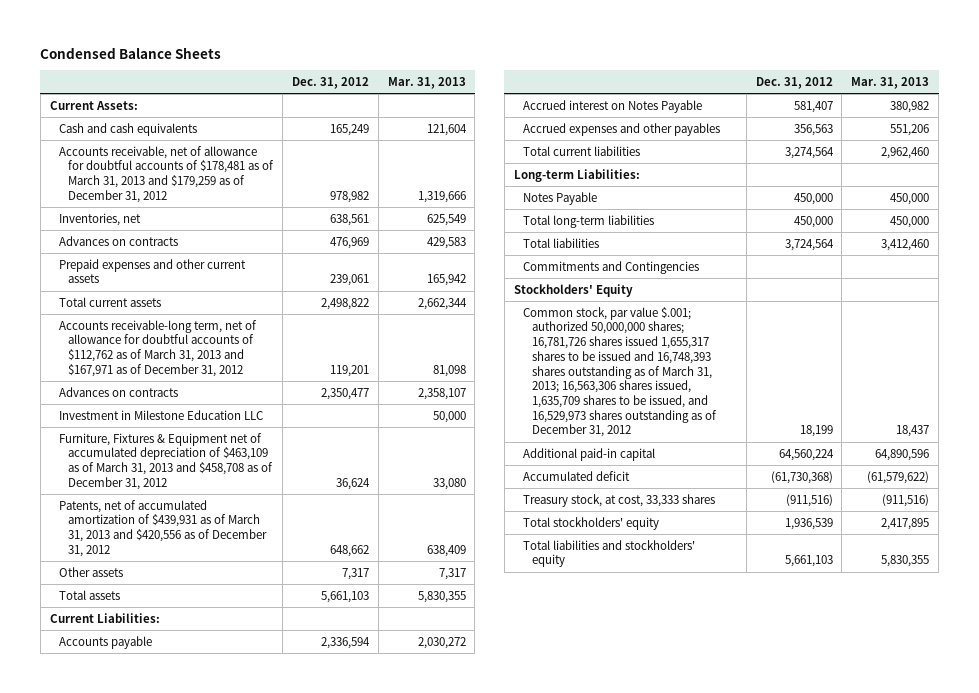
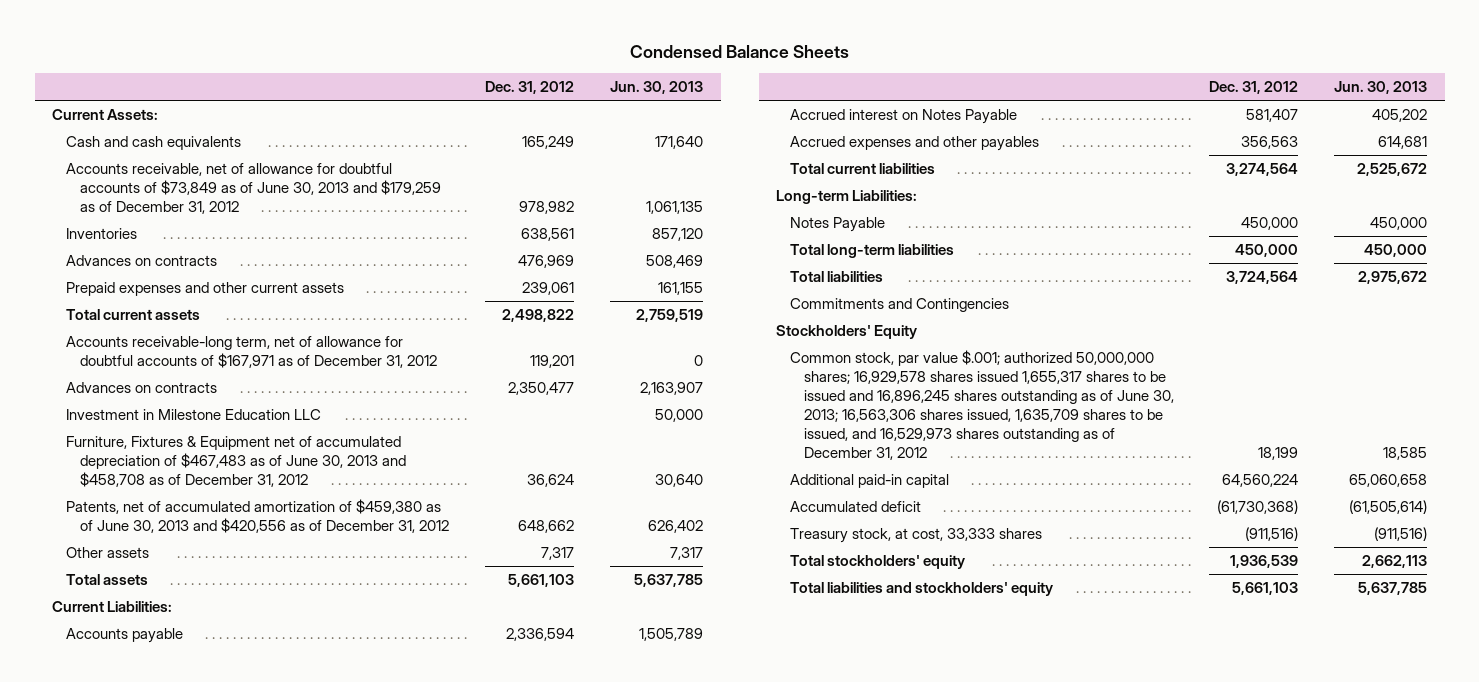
- | Dec. 31, 2012 | Mar. 31, 2013
+ | Dec. 31, 2012 | Jun. 30, 2013
- Accounts receivable, net of allowance for doubtful accounts of $178,481 as of March 31, 2013 and $179,259 as of December 31, 2012 | 978,982 | 1,319,666
- Inventories, net | 638,561 | 625,549
+ Accounts receivable, net of allowance for doubtful accounts of $73,849 as of June 30, 2013 and $179,259 as of December 31, 2012 | 978,982 | 1,061,135
+ Inventories | 638,561 | 857,120
- Accounts receivable-long term, net of allowance for doubtful accounts of $112,762 as of March 31, 2013 and $167,971 as of December 31, 2012 | 119,201 | 81,098
+ Accounts receivable-long term, net of allowance for doubtful accounts of $167,971 as of December 31, 2012 | 119,201 | 0
- Furniture, Fixtures & Equipment net of accumulated depreciation of $463,109 as of March 31, 2013 and $458,708 as of December 31, 2012 | 36,624 | 33,080
- Patents, net of accumulated amortization of $439,931 as of March 31, 2013 and $420,556 as of December 31, 2012 | 648,662 | 638,409
+ Furniture, Fixtures & Equipment net of accumulated depreciation of $467,483 as of June 30, 2013 and $458,708 as of December 31, 2012 | 36,624 | 30,640
+ Patents, net of accumulated amortization of $459,380 as of June 30, 2013 and $420,556 as of December 31, 2012 | 648,662 | 626,402
- Common stock, par value $.001; authorized 50,000,000 shares; 16,781,726 shares issued 1,655,317 shares to be issued and 16,748,393 shares outstanding as of March 31, 2013; 16,563,306 shares issued, 1,635,709 shares to be issued, and 16,529,973 shares outstanding as of December 31, 2012 | 18,199 | 18,437
+ Common stock, par value $.001; authorized 50,000,000 shares; 16,929,578 shares issued 1,655,317 shares to be issued and 16,896,245 shares outstanding as of June 30, 2013; 16,563,306 shares issued, 1,635,709 shares to be issued, and 16,529,973 shares outstanding as of December 31, 2012 | 18,199 | 18,585

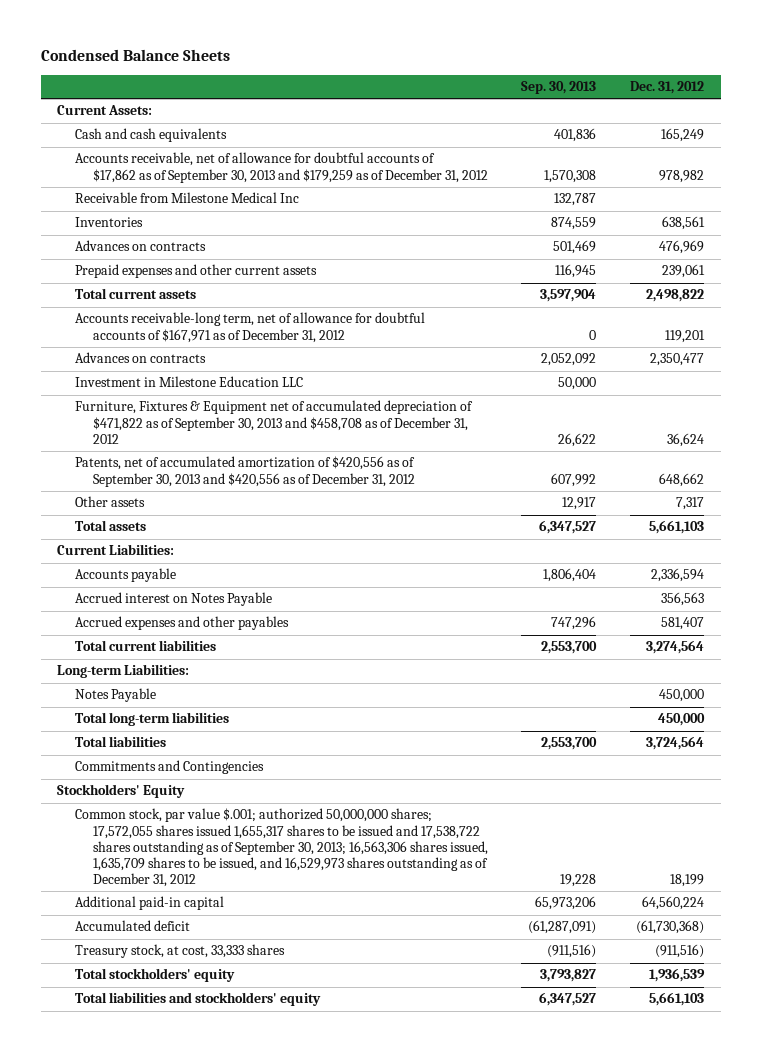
- | Dec. 31, 2012 | Jun. 30, 2013
+ | Sep. 30, 2013 | Dec. 31, 2012
- Accounts receivable, net of allowance for doubtful accounts of $73,849 as of June 30, 2013 and $179,259 as of December 31, 2012 | 978,982 | 1,061,135
+ Accounts receivable, net of allowance for doubtful accounts of $17,862 as of September 30, 2013 and $179,259 as of December 31, 2012 | 1,570,308 | 978,982
+ Receivable from Milestone Medical Inc | 132,787 |
- Furniture, Fixtures & Equipment net of accumulated depreciation of $467,483 as of June 30, 2013 and $458,708 as of December 31, 2012 | 36,624 | 30,640
- Patents, net of accumulated amortization of $459,380 as of June 30, 2013 and $420,556 as of December 31, 2012 | 648,662 | 626,402
+ Furniture, Fixtures & Equipment net of accumulated depreciation of $471,822 as of September 30, 2013 and $458,708 as of December 31, 2012 | 26,622 | 36,624
+ Patents, net of accumulated amortization of $420,556 as of September 30, 2013 and $420,556 as of December 31, 2012 | 607,992 | 648,662
- Accrued interest on Notes Payable | 581,407 | 405,202
- Accrued expenses and other payables | 356,563 | 614,681
+ Accrued interest on Notes Payable | | 356,563
+ Accrued expenses and other payables | 747,296 | 581,407
- Common stock, par value $.001; authorized 50,000,000 shares; 16,929,578 shares issued 1,655,317 shares to be issued and 16,896,245 shares outstanding as of June 30, 2013; 16,563,306 shares issued, 1,635,709 shares to be issued, and 16,529,973 shares outstanding as of December 31, 2012 | 18,199 | 18,585
+ Common stock, par value $.001; authorized 50,000,000 shares; 17,572,055 shares issued 1,655,317 shares to be issued and 17,538,722 shares outstanding as of September 30, 2013; 16,563,306 shares issued, 1,635,709 shares to be issued, and 16,529,973 shares outstanding as of December 31, 2012 | 19,228 | 18,199

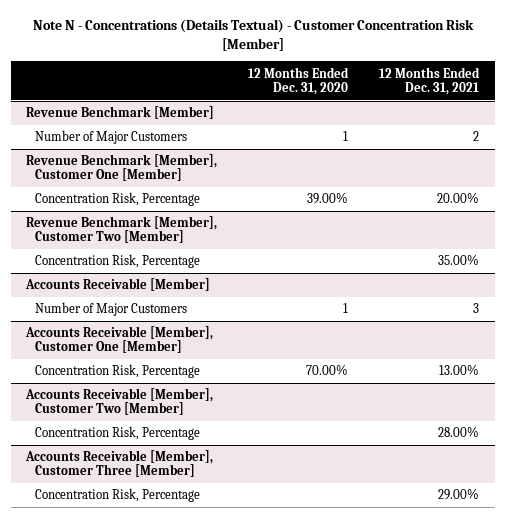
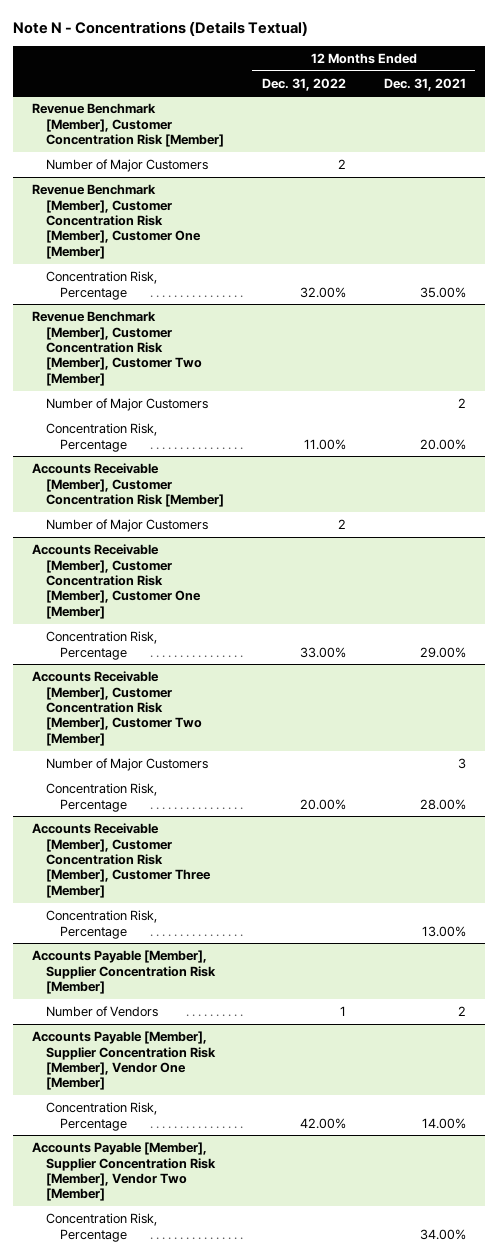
- Note N - Concentrations (Details Textual) - Customer Concentration Risk [Member]
+ Note N - Concentrations (Details Textual)
- | 12 Months Ended Dec. 31, 2020 | 12 Months Ended Dec. 31, 2021
+ | 12 Months Ended Dec. 31, 2022 | 12 Months Ended Dec. 31, 2021
- Revenue Benchmark [Member]
+ Revenue Benchmark [Member], Customer Concentration Risk [Member]
+ Number of Major Customers | 2 |
+ Revenue Benchmark [Member], Customer Concentration Risk [Member], Customer One [Member]
+ Concentration Risk, Percentage | 32.00% | 35.00%
+ Revenue Benchmark [Member], Customer Concentration Risk [Member], Customer Two [Member]
- Revenue Benchmark [Member], Customer One [Member]
- Revenue Benchmark [Member], Customer Two [Member]
- Concentration Risk, Percentage | | 35.00%
- Accounts Receivable [Member]
+ Accounts Receivable [Member], Customer Concentration Risk [Member]
+ Number of Major Customers | 2 |
+ Accounts Receivable [Member], Customer Concentration Risk [Member], Customer One [Member]
+ Concentration Risk, Percentage | 33.00% | 29.00%
+ Accounts Receivable [Member], Customer Concentration Risk [Member], Customer Two [Member]
- Accounts Receivable [Member], Customer One [Member]
- Concentration Risk, Percentage | 70.00% | 13.00%
- Accounts Receivable [Member], Customer Two [Member]
- Accounts Receivable [Member], Customer Three [Member]
- Concentration Risk, Percentage | | 29.00%
+ Accounts Receivable [Member], Customer Concentration Risk [Member], Customer Three [Member]
+ Concentration Risk, Percentage | | 13.00%
+ Accounts Payable [Member], Supplier Concentration Risk [Member]
+ Number of Vendors | 1 | 2
+ Accounts Payable [Member], Supplier Concentration Risk [Member], Vendor One [Member]
+ Concentration Risk, Percentage | 42.00% | 14.00%
+ Accounts Payable [Member], Supplier Concentration Risk [Member], Vendor Two [Member]
+ Concentration Risk, Percentage | | 34.00%

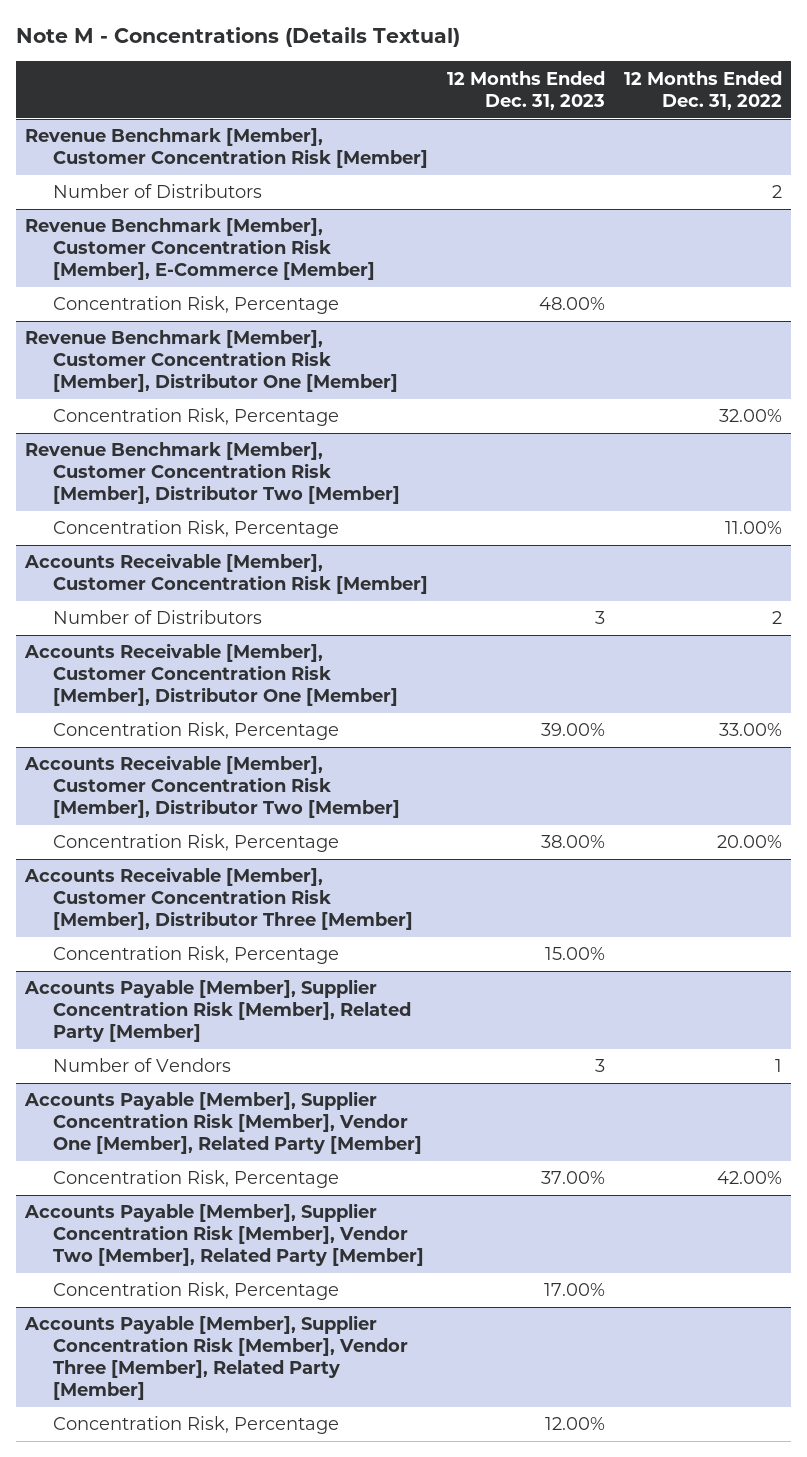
- Note N - Concentrations (Details Textual)
+ Note M - Concentrations (Details Textual)
- | 12 Months Ended Dec. 31, 2022 | 12 Months Ended Dec. 31, 2021
+ | 12 Months Ended Dec. 31, 2023 | 12 Months Ended Dec. 31, 2022
@ Revenue Benchmark [Member], Customer Concentration Risk [Member]
- Number of Major Customers | 2 |
- Revenue Benchmark [Member], Customer Concentration Risk [Member], Customer One [Member]
@ Revenue Benchmark [Member], Customer Concentration Risk [Member]
+ Number of Distributors | | 2
+ Revenue Benchmark [Member], Customer Concentration Risk [Member], E-Commerce [Member]
+ Concentration Risk, Percentage | 48.00% |
+ Revenue Benchmark [Member], Customer Concentration Risk [Member], Distributor One [Member]
- Revenue Benchmark [Member], Customer Concentration Risk [Member], Customer Two [Member]
- Number of Major Customers | | 2
+ Revenue Benchmark [Member], Customer Concentration Risk [Member], Distributor Two [Member]
@ Accounts Receivable [Member], Customer Concentration Risk [Member]
- Number of Major Customers | 2 |
- Accounts Receivable [Member], Customer Concentration Risk [Member], Customer One [Member]
@ Accounts Receivable [Member], Customer Concentration Risk [Member]
+ Number of Distributors | 3 | 2
+ Accounts Receivable [Member], Customer Concentration Risk [Member], Distributor One [Member]
- Accounts Receivable [Member], Customer Concentration Risk [Member], Customer Two [Member]
- Number of Major Customers | | 3
+ Accounts Receivable [Member], Customer Concentration Risk [Member], Distributor Two [Member]
- Accounts Receivable [Member], Customer Concentration Risk [Member], Customer Three [Member]
+ Accounts Receivable [Member], Customer Concentration Risk [Member], Distributor Three [Member]
- Accounts Payable [Member], Supplier Concentration Risk [Member]
+ Accounts Payable [Member], Supplier Concentration Risk [Member], Related Party [Member]
- Accounts Payable [Member], Supplier Concentration Risk [Member], Vendor One [Member]
+ Accounts Payable [Member], Supplier Concentration Risk [Member], Vendor One [Member], Related Party [Member]
- Accounts Payable [Member], Supplier Concentration Risk [Member], Vendor Two [Member]
+ Accounts Payable [Member], Supplier Concentration Risk [Member], Vendor Two [Member], Related Party [Member]
+ Accounts Payable [Member], Supplier Concentration Risk [Member], Vendor Three [Member], Related Party [Member]
+ Concentration Risk, Percentage | 12.00% |

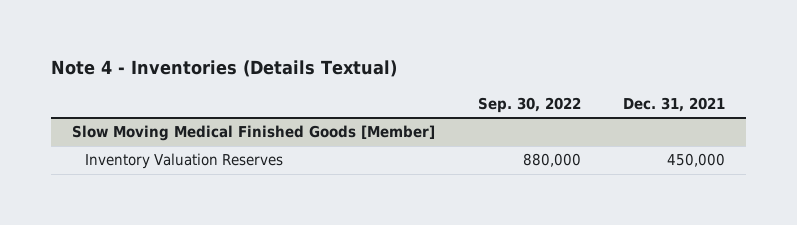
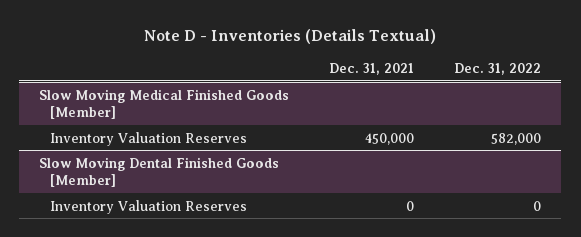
- Note 4 - Inventories (Details Textual)
+ Note D - Inventories (Details Textual)
- | Sep. 30, 2022 | Dec. 31, 2021
+ | Dec. 31, 2021 | Dec. 31, 2022
+ Slow Moving Dental Finished Goods [Member]
+ Inventory Valuation Reserves | 0 | 0

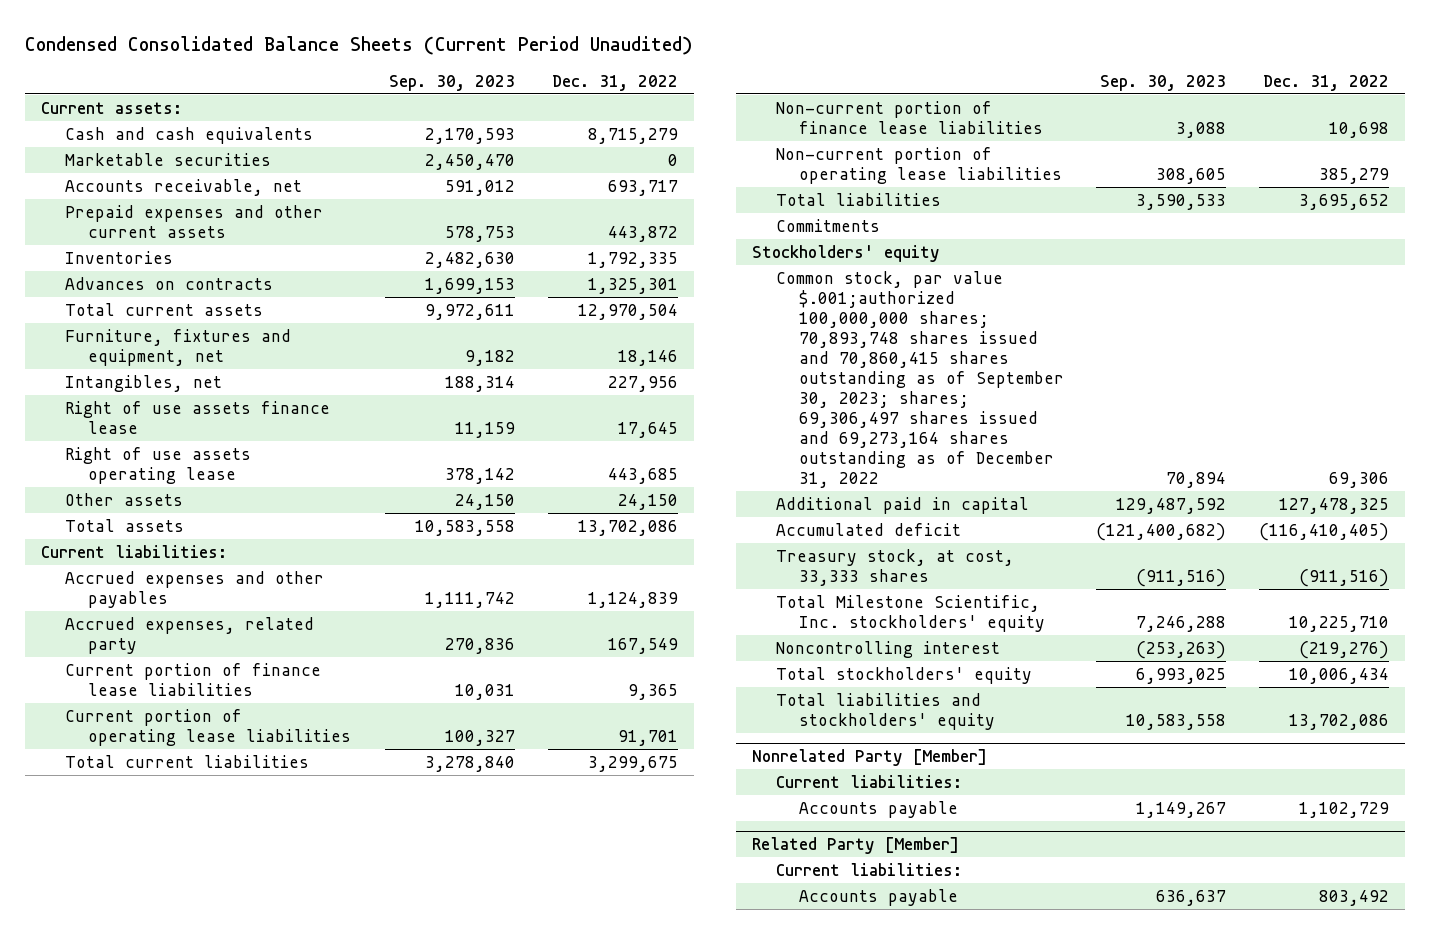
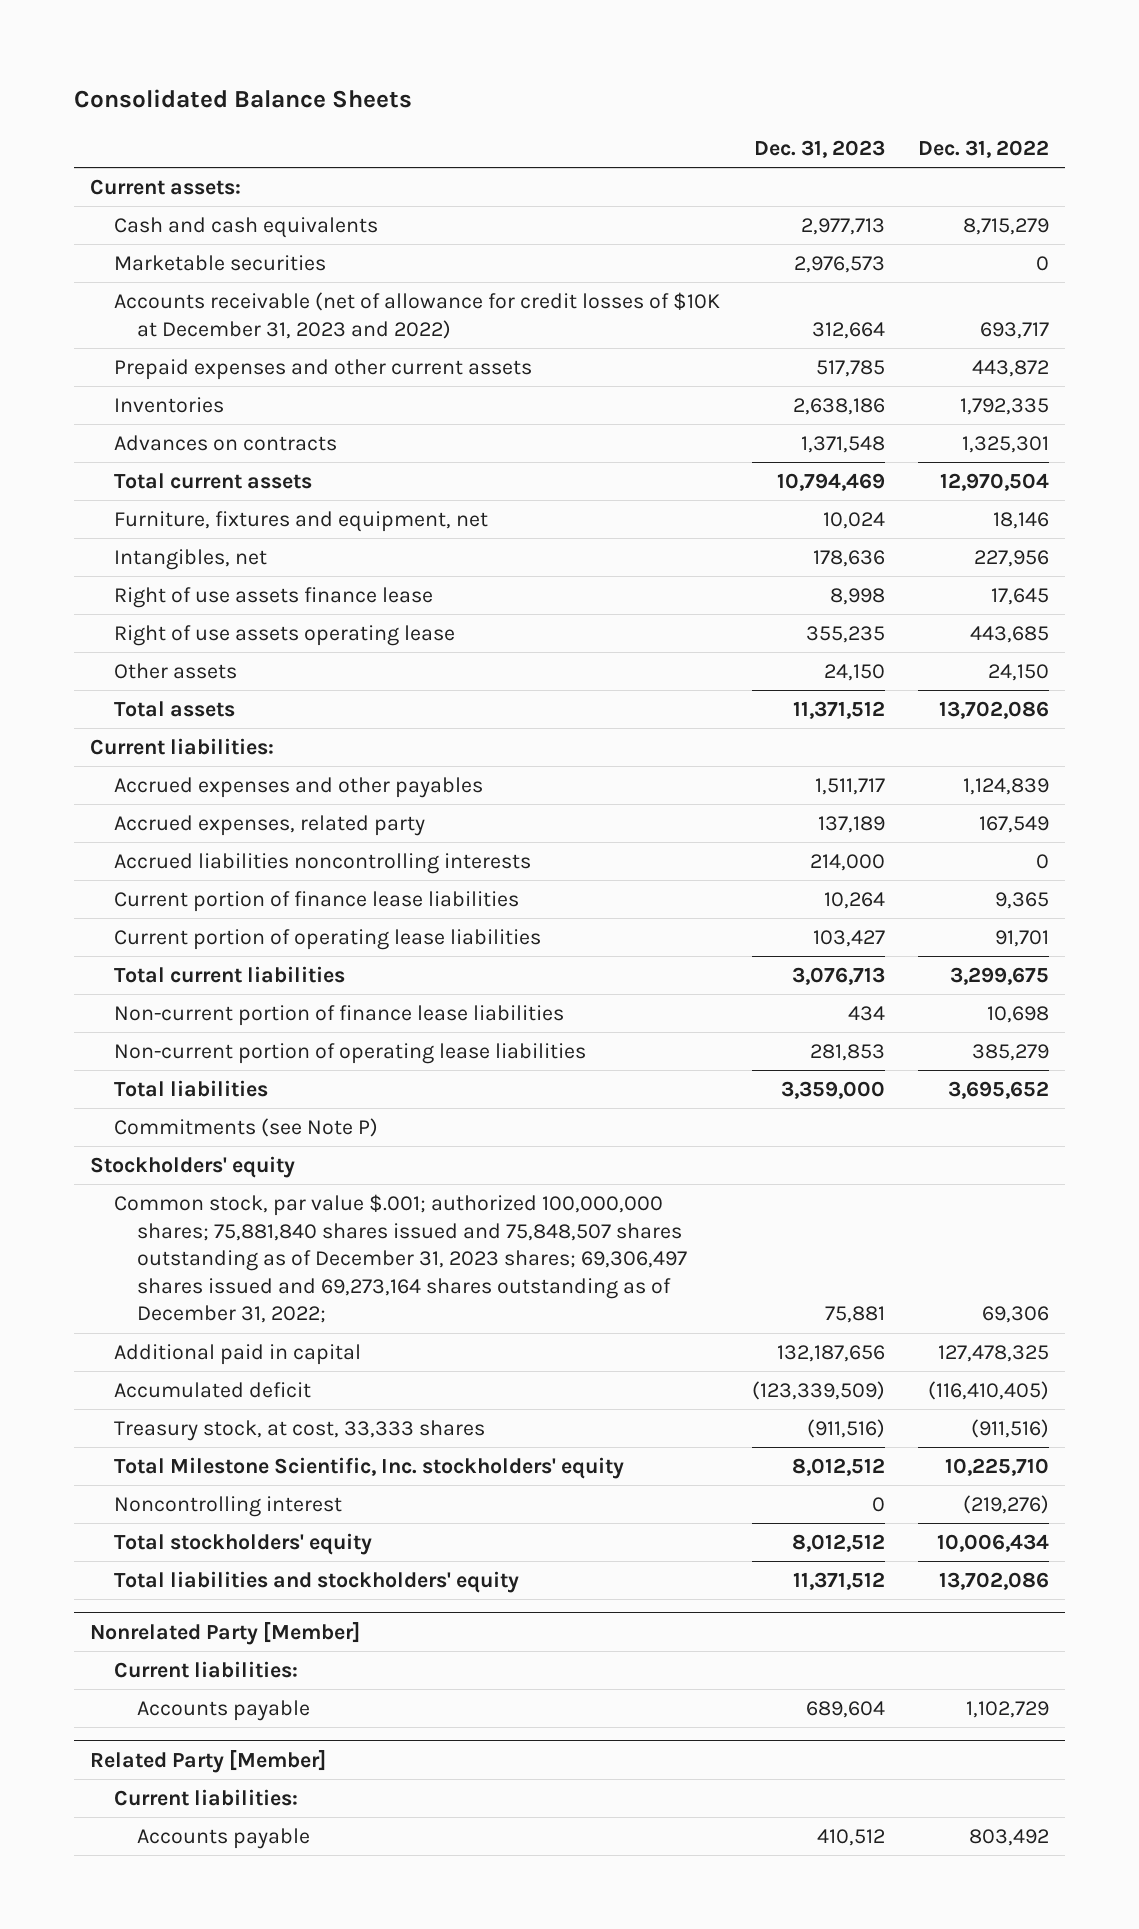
- Condensed Consolidated Balance Sheets (Current Period Unaudited)
+ Consolidated Balance Sheets
- | Sep. 30, 2023 | Dec. 31, 2022
+ | Dec. 31, 2023 | Dec. 31, 2022
- Accounts receivable, net | 591,012 | 693,717
+ Accounts receivable (net of allowance for credit losses of $10K at December 31, 2023 and 2022) | 312,664 | 693,717
+ Accrued liabilities noncontrolling interests | 214,000 | 0
- Commitments
+ Commitments (see Note P)
- Common stock, par value $.001;authorized 100,000,000 shares; 70,893,748 shares issued and 70,860,415 shares outstanding as of September 30, 2023; shares; 69,306,497 shares issued and 69,273,164 shares outstanding as of December 31, 2022 | 70,894 | 69,306
+ Common stock, par value $.001; authorized 100,000,000 shares; 75,881,840 shares issued and 75,848,507 shares outstanding as of December 31, 2023 shares; 69,306,497 shares issued and 69,273,164 shares outstanding as of December 31, 2022; | 75,881 | 69,306

